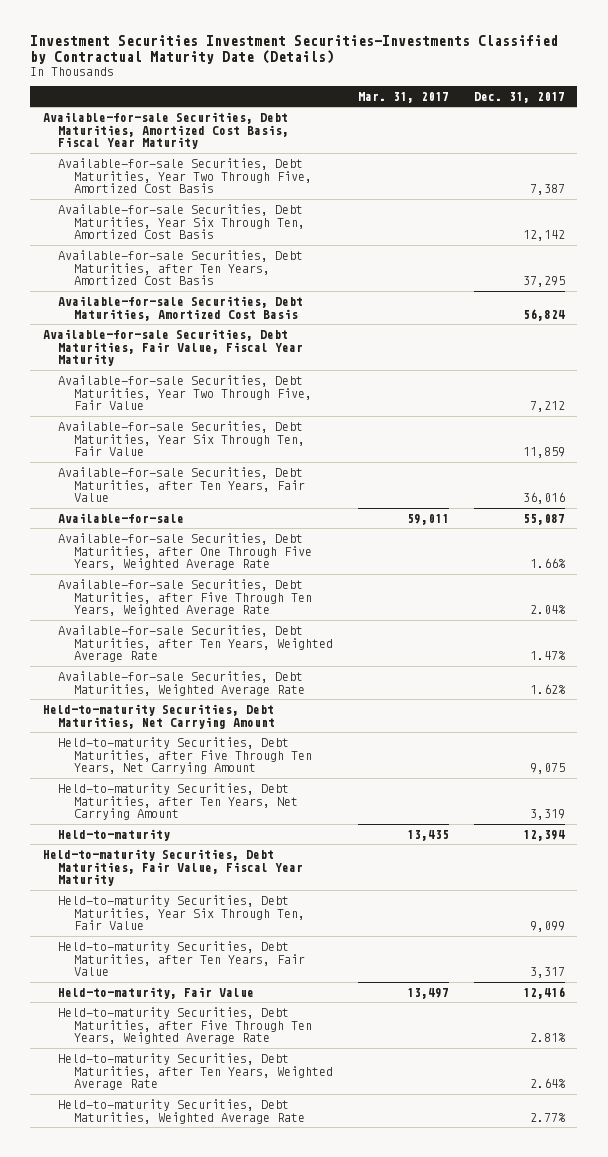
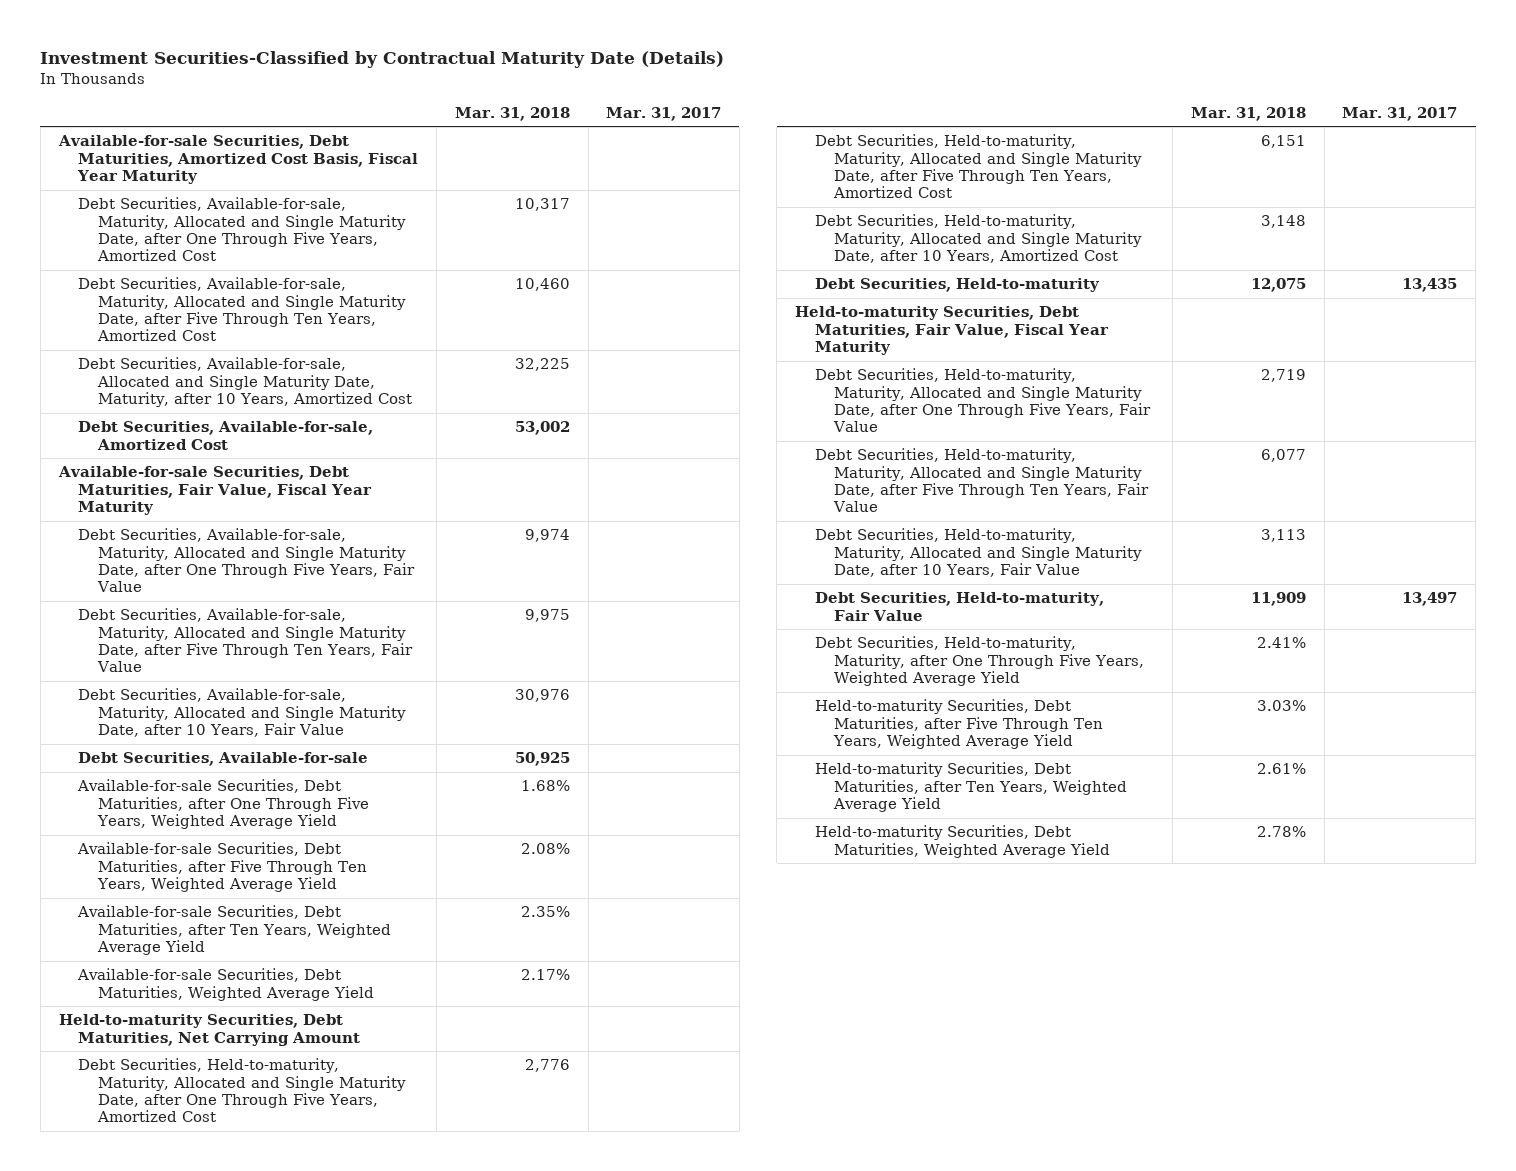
- Investment Securities Investment Securities-Investments Classified by Contractual Maturity Date (Details)
+ Investment Securities-Classified by Contractual Maturity Date (Details)
- | Mar. 31, 2017 | Dec. 31, 2017
+ | Mar. 31, 2018 | Mar. 31, 2017
- Available-for-sale Securities, Debt Maturities, Year Two Through Five, Amortized Cost Basis | | 7,387
- Available-for-sale Securities, Debt Maturities, Year Six Through Ten, Amortized Cost Basis | | 12,142
- Available-for-sale Securities, Debt Maturities, after Ten Years, Amortized Cost Basis | | 37,295
- Available-for-sale Securities, Debt Maturities, Amortized Cost Basis | | 56,824
+ Debt Securities, Available-for-sale, Maturity, Allocated and Single Maturity Date, after One Through Five Years, Amortized Cost | 10,317 |
+ Debt Securities, Available-for-sale, Maturity, Allocated and Single Maturity Date, after Five Through Ten Years, Amortized Cost | 10,460 |
+ Debt Securities, Available-for-sale, Allocated and Single Maturity Date, Maturity, after 10 Years, Amortized Cost | 32,225 |
+ Debt Securities, Available-for-sale, Amortized Cost | 53,002 |
- Available-for-sale Securities, Debt Maturities, Year Two Through Five, Fair Value | | 7,212
- Available-for-sale Securities, Debt Maturities, Year Six Through Ten, Fair Value | | 11,859
- Available-for-sale Securities, Debt Maturities, after Ten Years, Fair Value | | 36,016
- Available-for-sale | 59,011 | 55,087
- Available-for-sale Securities, Debt Maturities, after One Through Five Years, Weighted Average Rate | | 1.66%
- Available-for-sale Securities, Debt Maturities, after Five Through Ten Years, Weighted Average Rate | | 2.04%
- Available-for-sale Securities, Debt Maturities, after Ten Years, Weighted Average Rate | | 1.47%
- Available-for-sale Securities, Debt Maturities, Weighted Average Rate | | 1.62%
+ Debt Securities, Available-for-sale, Maturity, Allocated and Single Maturity Date, after One Through Five Years, Fair Value | 9,974 |
+ Debt Securities, Available-for-sale, Maturity, Allocated and Single Maturity Date, after Five Through Ten Years, Fair Value | 9,975 |
+ Debt Securities, Available-for-sale, Maturity, Allocated and Single Maturity Date, after 10 Years, Fair Value | 30,976 |
+ Debt Securities, Available-for-sale | 50,925 |
+ Available-for-sale Securities, Debt Maturities, after One Through Five Years, Weighted Average Yield | 1.68% |
+ Available-for-sale Securities, Debt Maturities, after Five Through Ten Years, Weighted Average Yield | 2.08% |
+ Available-for-sale Securities, Debt Maturities, after Ten Years, Weighted Average Yield | 2.35% |
+ Available-for-sale Securities, Debt Maturities, Weighted Average Yield | 2.17% |
- Held-to-maturity Securities, Debt Maturities, after Five Through Ten Years, Net Carrying Amount | | 9,075
- Held-to-maturity Securities, Debt Maturities, after Ten Years, Net Carrying Amount | | 3,319
- Held-to-maturity | 13,435 | 12,394
+ Debt Securities, Held-to-maturity, Maturity, Allocated and Single Maturity Date, after One Through Five Years, Amortized Cost | 2,776 |
+ Debt Securities, Held-to-maturity, Maturity, Allocated and Single Maturity Date, after Five Through Ten Years, Amortized Cost | 6,151 |
+ Debt Securities, Held-to-maturity, Maturity, Allocated and Single Maturity Date, after 10 Years, Amortized Cost | 3,148 |
+ Debt Securities, Held-to-maturity | 12,075 | 13,435
- Held-to-maturity Securities, Debt Maturities, Year Six Through Ten, Fair Value | | 9,099
- Held-to-maturity Securities, Debt Maturities, after Ten Years, Fair Value | | 3,317
- Held-to-maturity, Fair Value | 13,497 | 12,416
- Held-to-maturity Securities, Debt Maturities, after Five Through Ten Years, Weighted Average Rate | | 2.81%
- Held-to-maturity Securities, Debt Maturities, after Ten Years, Weighted Average Rate | | 2.64%
- Held-to-maturity Securities, Debt Maturities, Weighted Average Rate | | 2.77%
+ Debt Securities, Held-to-maturity, Maturity, Allocated and Single Maturity Date, after One Through Five Years, Fair Value | 2,719 |
+ Debt Securities, Held-to-maturity, Maturity, Allocated and Single Maturity Date, after Five Through Ten Years, Fair Value | 6,077 |
+ Debt Securities, Held-to-maturity, Maturity, Allocated and Single Maturity Date, after 10 Years, Fair Value | 3,113 |
+ Debt Securities, Held-to-maturity, Fair Value | 11,909 | 13,497
+ Debt Securities, Held-to-maturity, Maturity, after One Through Five Years, Weighted Average Yield | 2.41% |
+ Held-to-maturity Securities, Debt Maturities, after Five Through Ten Years, Weighted Average Yield | 3.03% |
+ Held-to-maturity Securities, Debt Maturities, after Ten Years, Weighted Average Yield | 2.61% |
+ Held-to-maturity Securities, Debt Maturities, Weighted Average Yield | 2.78% |

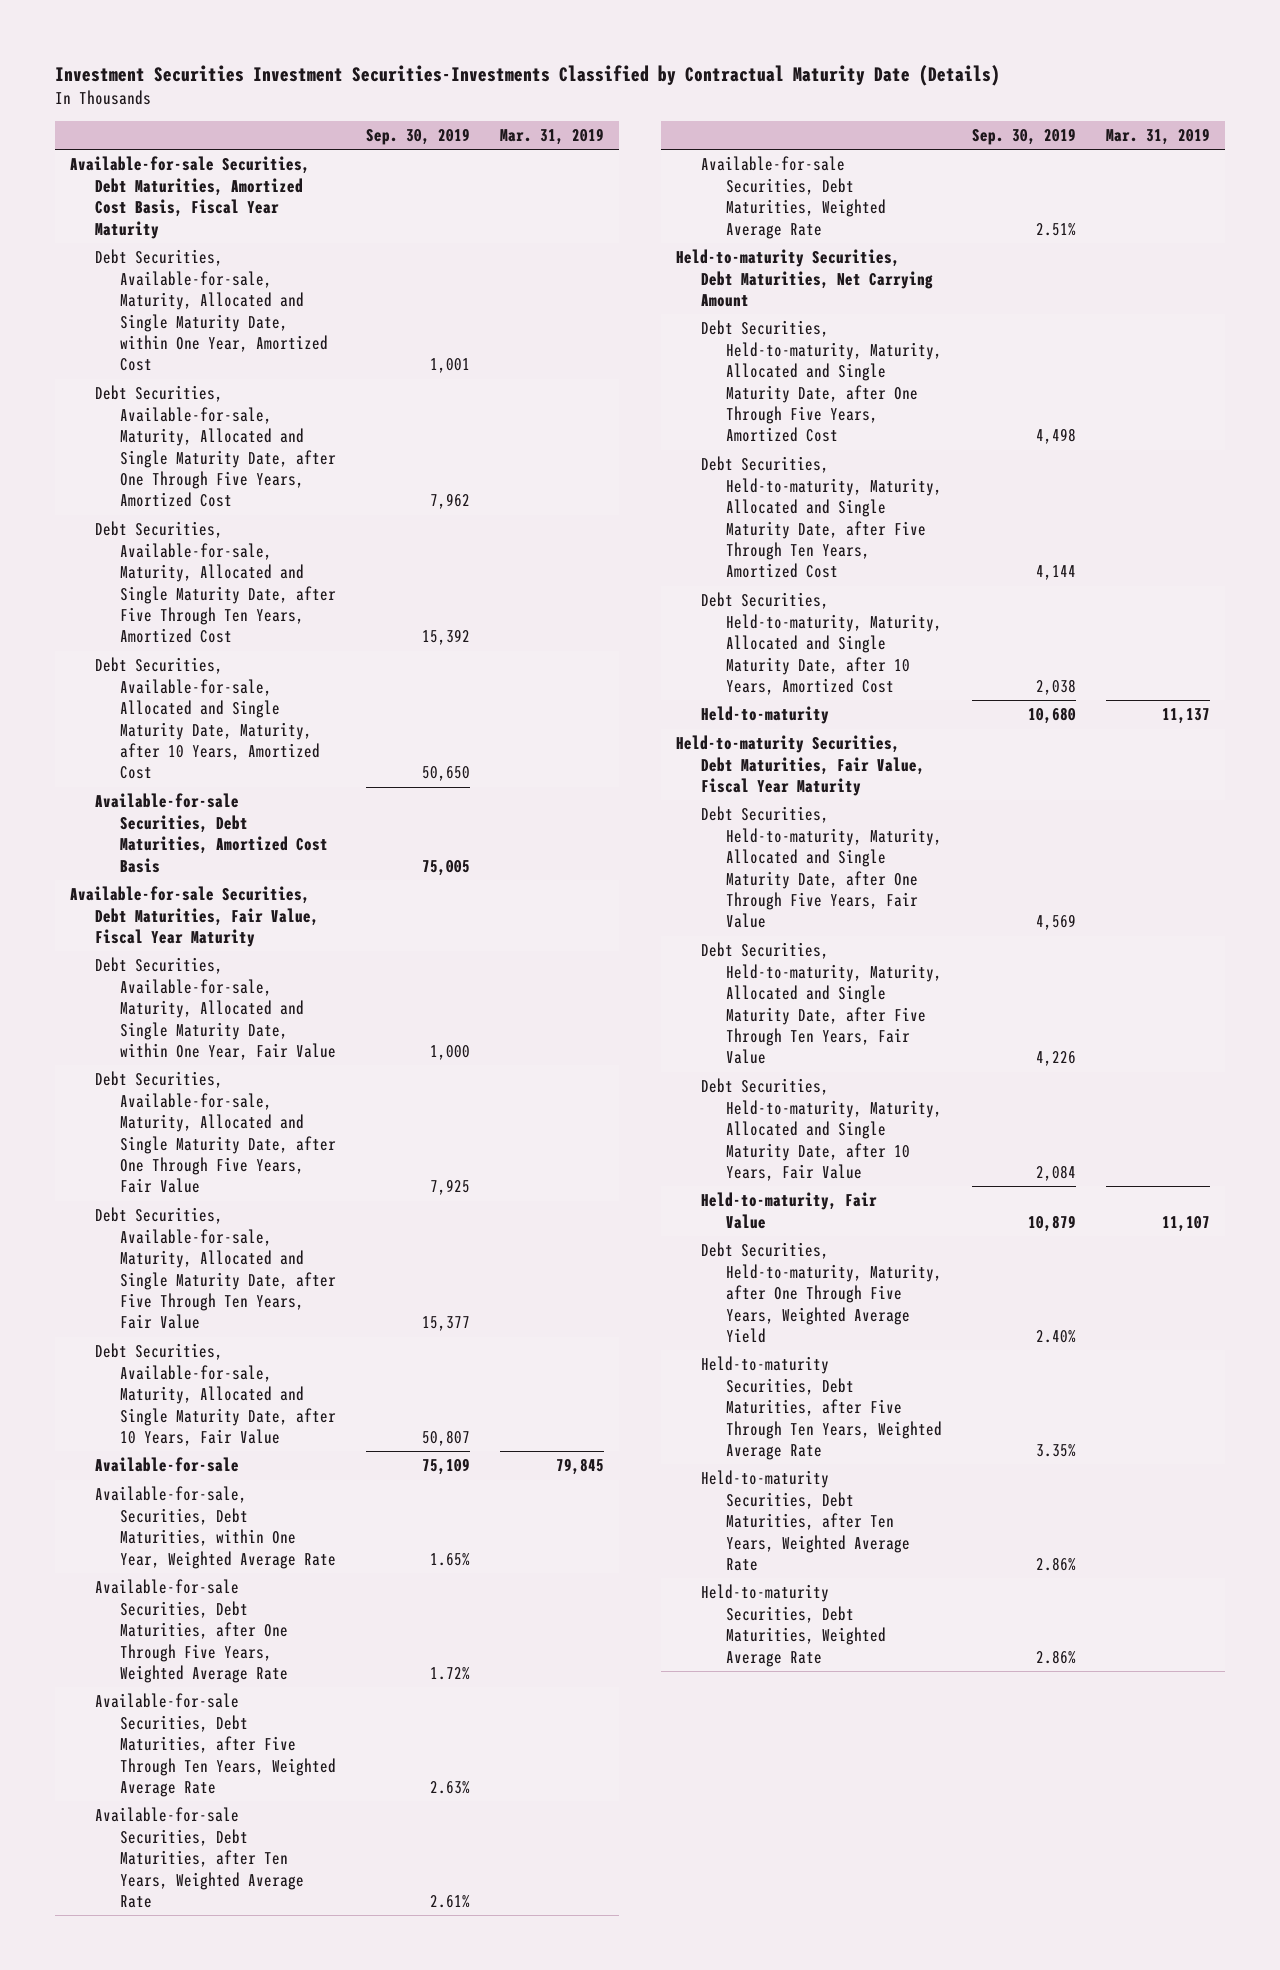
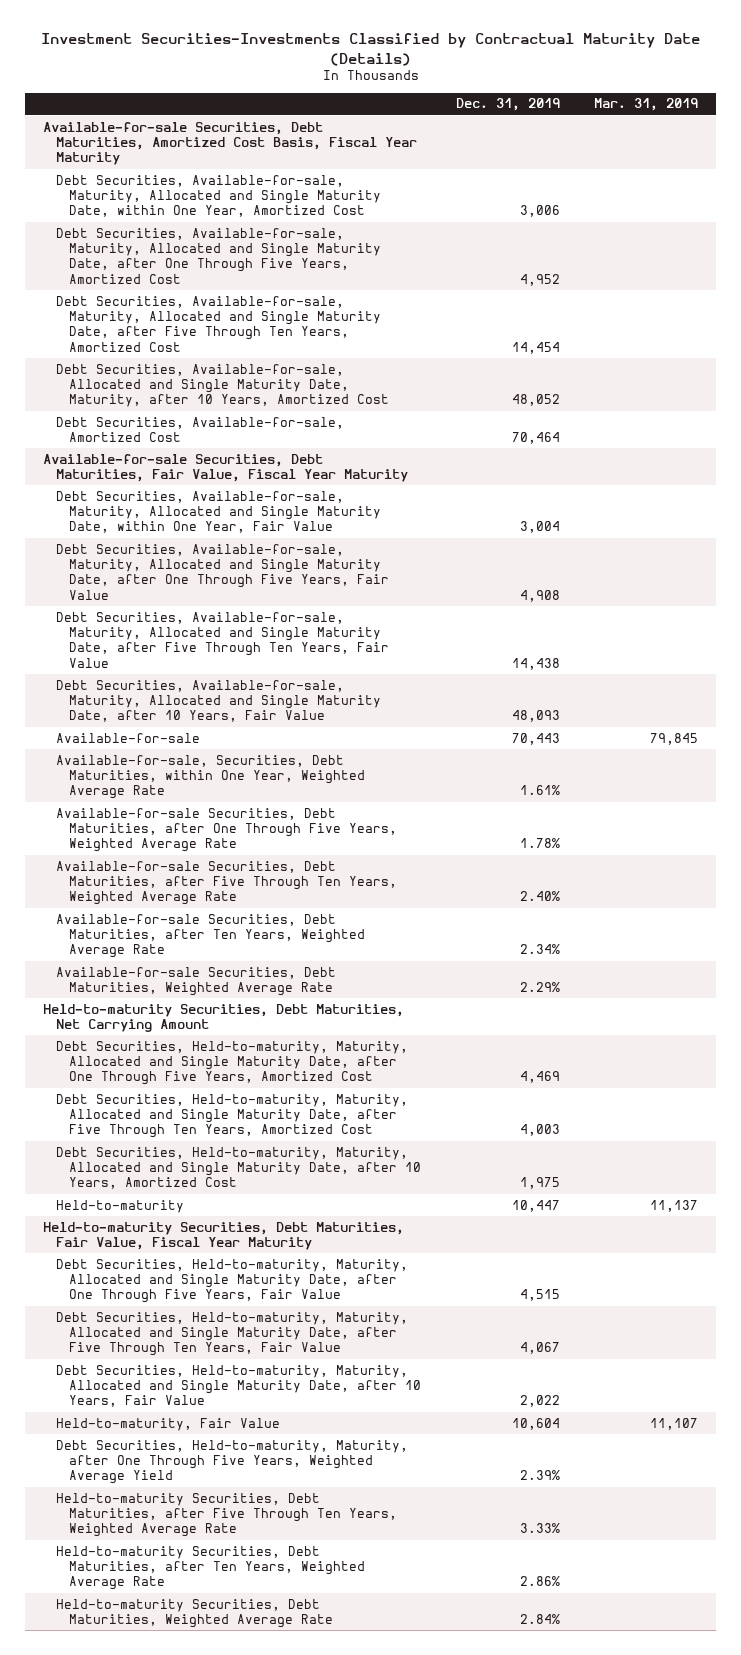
- Investment Securities Investment Securities-Investments Classified by Contractual Maturity Date (Details)
+ Investment Securities-Investments Classified by Contractual Maturity Date (Details)
- | Sep. 30, 2019 | Mar. 31, 2019
+ | Dec. 31, 2019 | Mar. 31, 2019
- Available-for-sale Securities, Debt Maturities, Amortized Cost Basis | 75,005 |
+ Debt Securities, Available-for-sale, Amortized Cost | 70,464 |

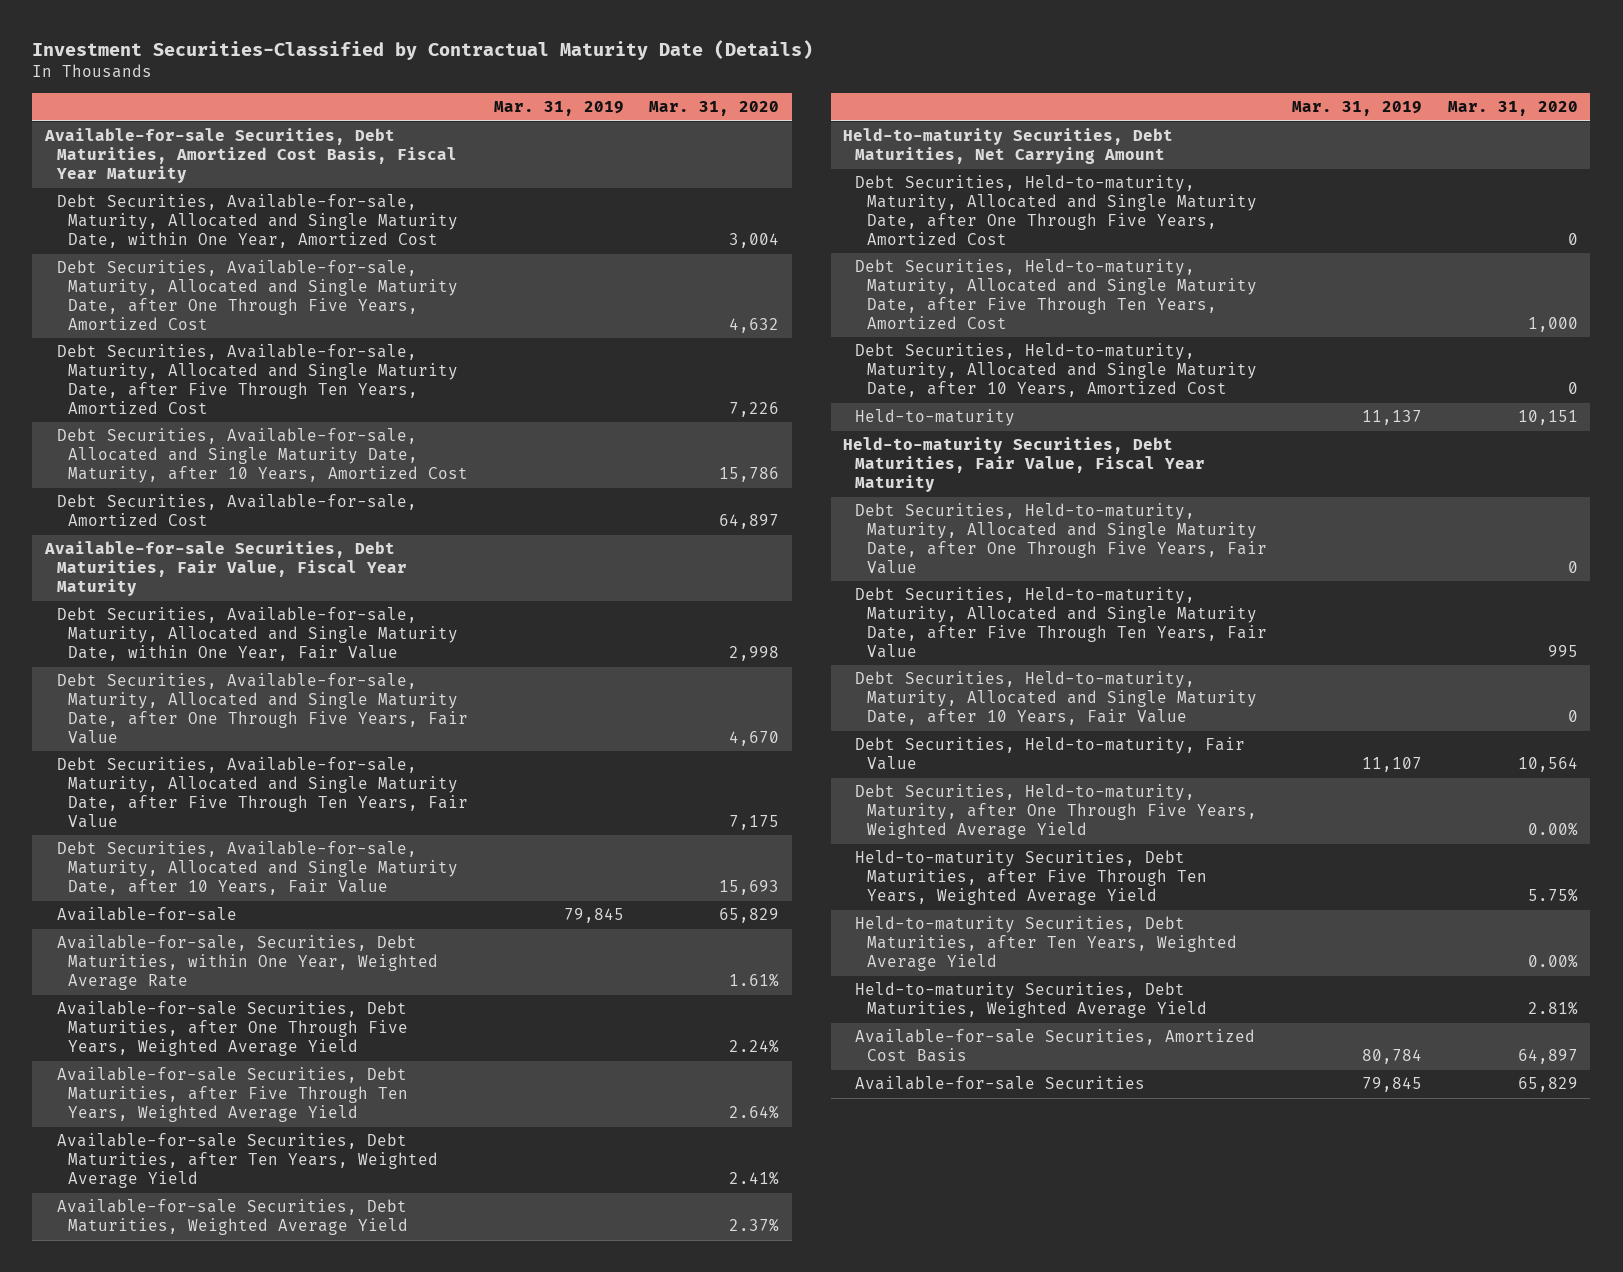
- Investment Securities-Investments Classified by Contractual Maturity Date (Details)
+ Investment Securities-Classified by Contractual Maturity Date (Details)
- | Dec. 31, 2019 | Mar. 31, 2019
+ | Mar. 31, 2019 | Mar. 31, 2020
- Available-for-sale Securities, Debt Maturities, after One Through Five Years, Weighted Average Rate | 1.78% |
- Available-for-sale Securities, Debt Maturities, after Five Through Ten Years, Weighted Average Rate | 2.40% |
- Available-for-sale Securities, Debt Maturities, after Ten Years, Weighted Average Rate | 2.34% |
- Available-for-sale Securities, Debt Maturities, Weighted Average Rate | 2.29% |
+ Available-for-sale Securities, Debt Maturities, after One Through Five Years, Weighted Average Yield | | 2.24%
+ Available-for-sale Securities, Debt Maturities, after Five Through Ten Years, Weighted Average Yield | | 2.64%
+ Available-for-sale Securities, Debt Maturities, after Ten Years, Weighted Average Yield | | 2.41%
+ Available-for-sale Securities, Debt Maturities, Weighted Average Yield | | 2.37%
- Held-to-maturity, Fair Value | 10,604 | 11,107
+ Debt Securities, Held-to-maturity, Fair Value | 11,107 | 10,564
- Held-to-maturity Securities, Debt Maturities, after Five Through Ten Years, Weighted Average Rate | 3.33% |
- Held-to-maturity Securities, Debt Maturities, after Ten Years, Weighted Average Rate | 2.86% |
- Held-to-maturity Securities, Debt Maturities, Weighted Average Rate | 2.84% |
+ Held-to-maturity Securities, Debt Maturities, after Five Through Ten Years, Weighted Average Yield | | 5.75%
+ Held-to-maturity Securities, Debt Maturities, after Ten Years, Weighted Average Yield | | 0.00%
+ Held-to-maturity Securities, Debt Maturities, Weighted Average Yield | | 2.81%
+ Available-for-sale Securities, Amortized Cost Basis | 80,784 | 64,897
+ Available-for-sale Securities | 79,845 | 65,829

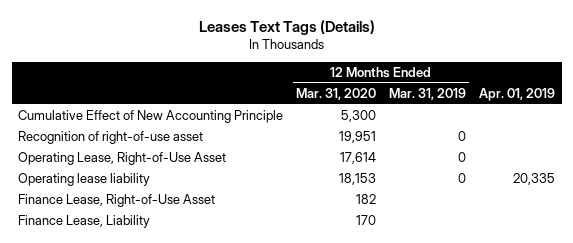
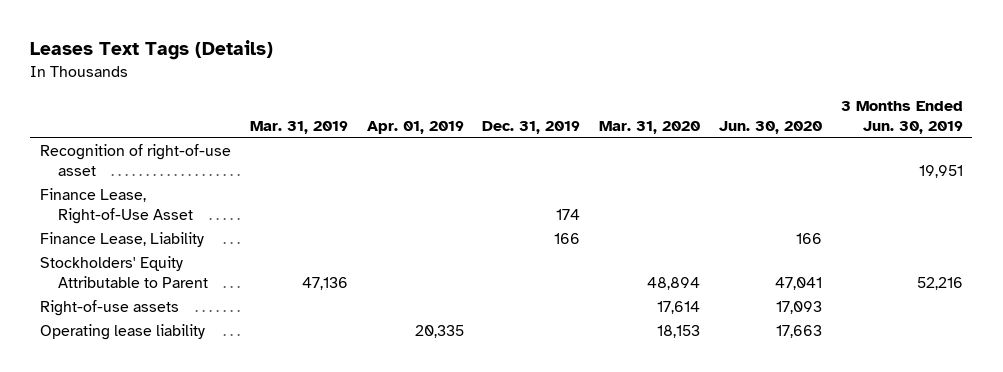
- | 12 Months Ended Mar. 31, 2020 | 12 Months Ended Mar. 31, 2019 | Apr. 01, 2019
+ | Mar. 31, 2019 | Apr. 01, 2019 | Dec. 31, 2019 | Mar. 31, 2020 | Jun. 30, 2020 | 3 Months Ended Jun. 30, 2019
- Cumulative Effect of New Accounting Principle | 5,300 | |
- Operating Lease, Right-of-Use Asset | 17,614 | 0 |
+ Stockholders' Equity Attributable to Parent | 47,136 | | | 48,894 | 47,041 | 52,216
+ Right-of-use assets | | | | 17,614 | 17,093 |
moved down: Operating lease liability | | 20,335 | | 18,153 | 17,663 |

